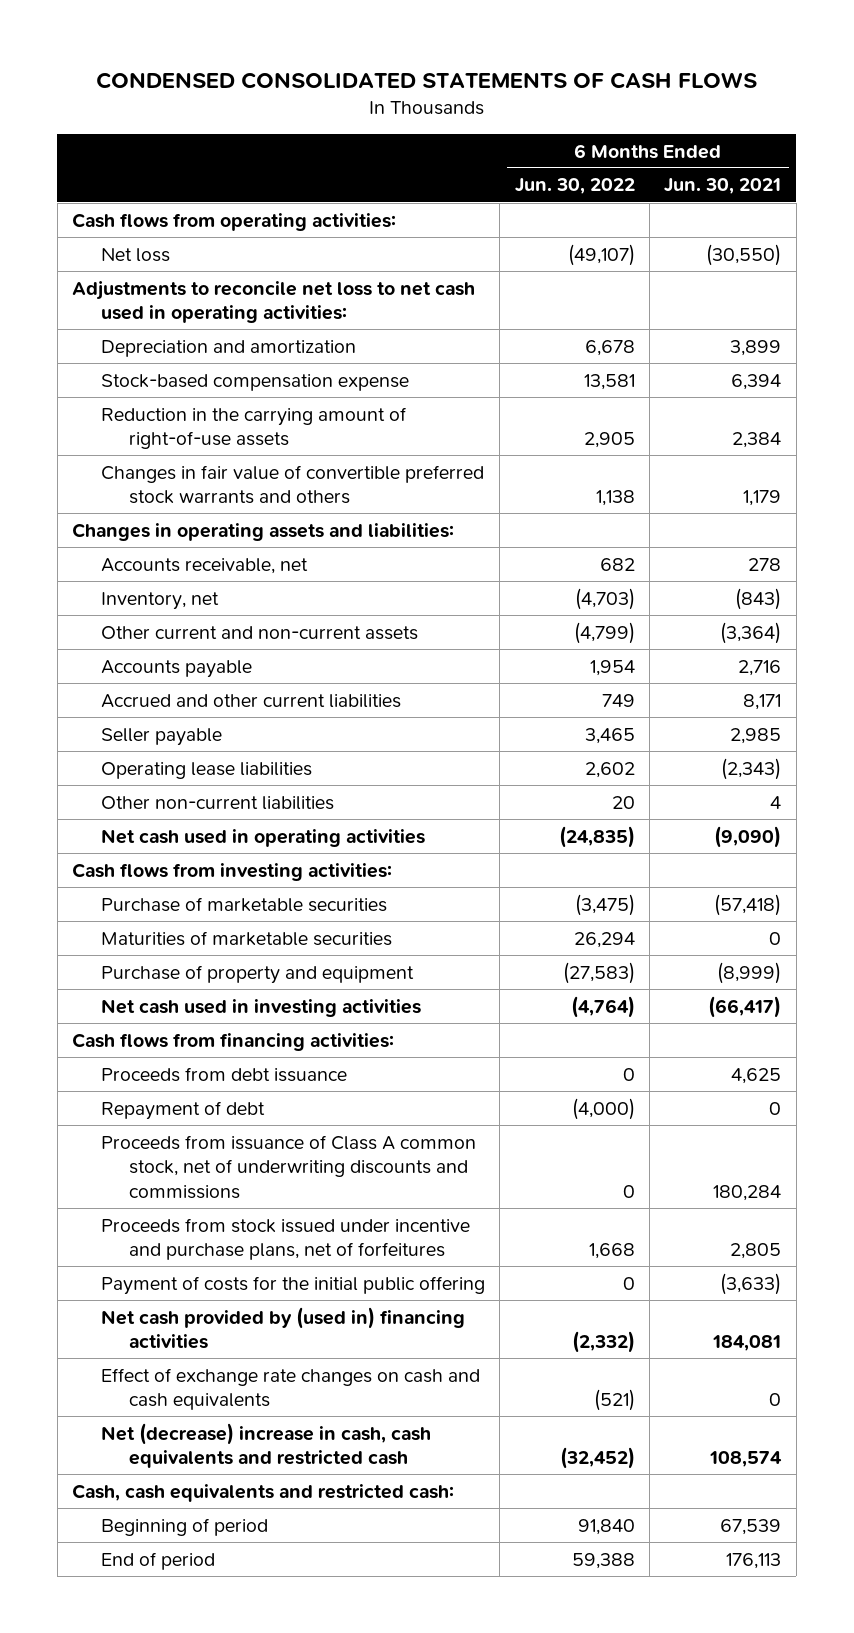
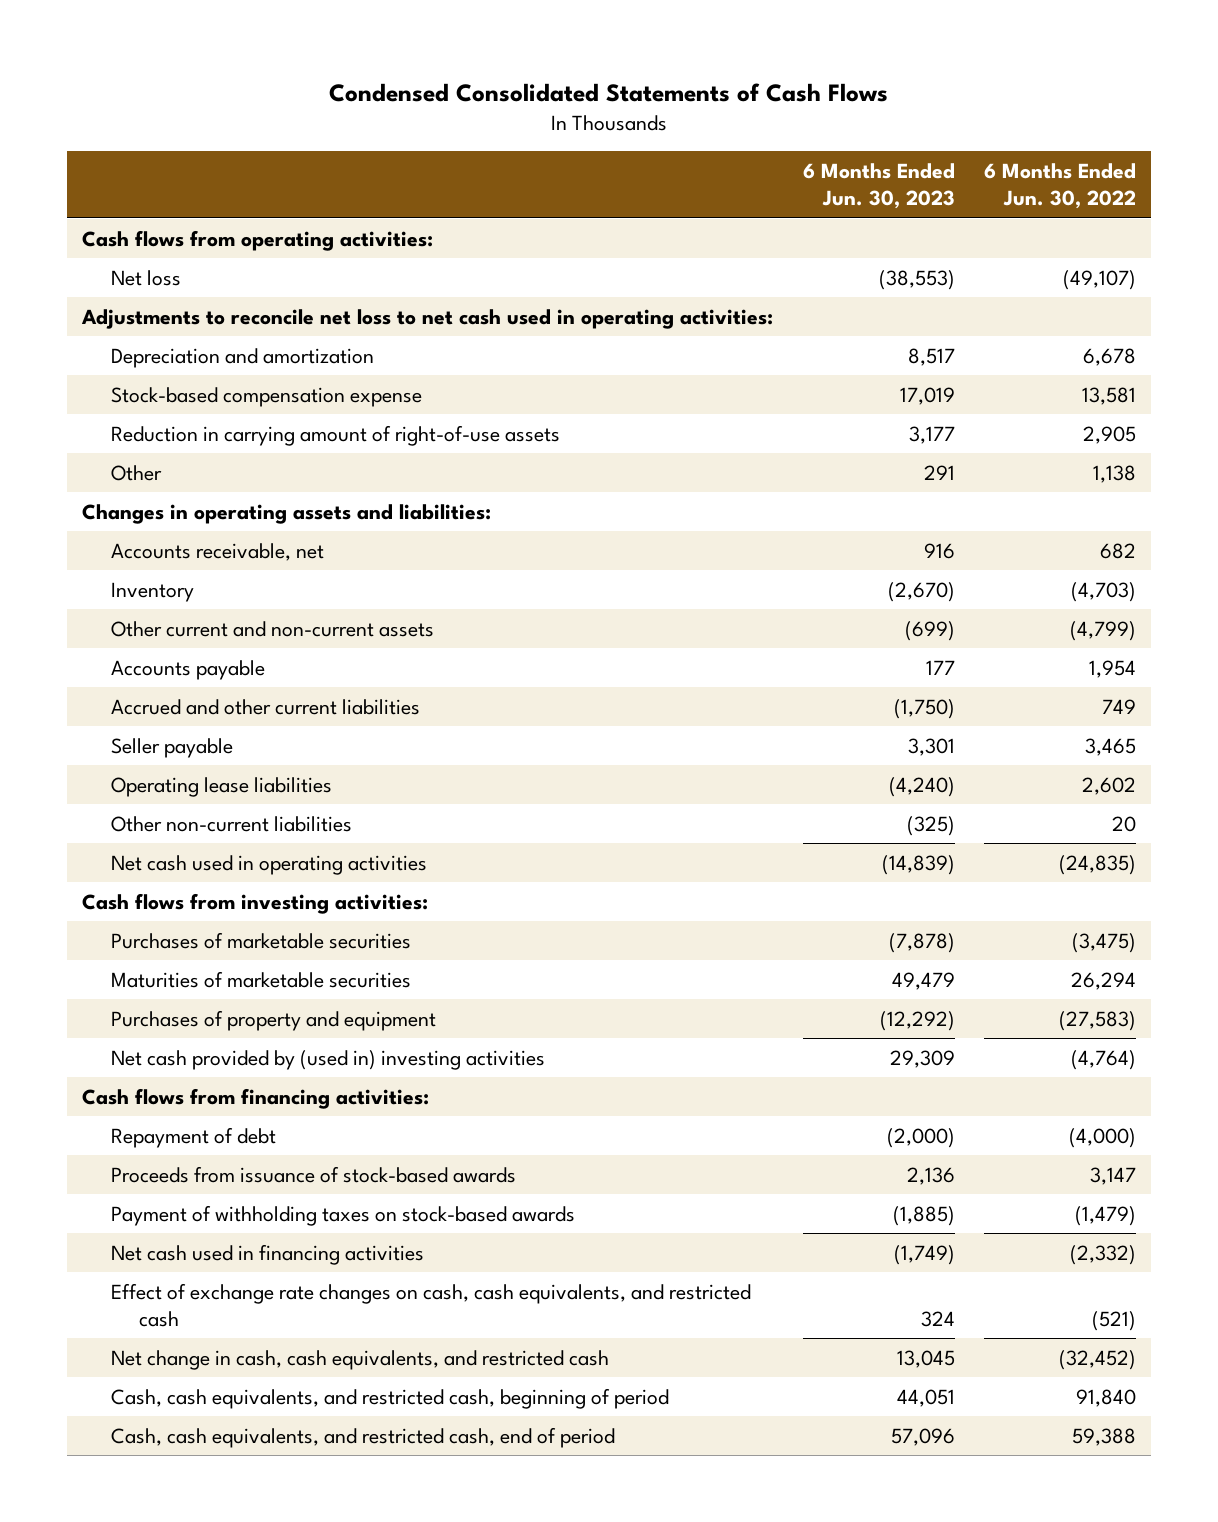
- CONDENSED CONSOLIDATED STATEMENTS OF CASH FLOWS
+ Condensed Consolidated Statements of Cash Flows
- | 6 Months Ended Jun. 30, 2022 | 6 Months Ended Jun. 30, 2021
+ | 6 Months Ended Jun. 30, 2023 | 6 Months Ended Jun. 30, 2022
- Reduction in the carrying amount of right-of-use assets | 2,905 | 2,384
- Changes in fair value of convertible preferred stock warrants and others | 1,138 | 1,179
+ Reduction in carrying amount of right-of-use assets | 3,177 | 2,905
+ Other | 291 | 1,138
- Inventory, net | (4,703) | (843)
+ Inventory | (2,670) | (4,703)
- Purchase of marketable securities | (3,475) | (57,418)
+ Purchases of marketable securities | (7,878) | (3,475)
- Purchase of property and equipment | (27,583) | (8,999)
- Net cash used in investing activities | (4,764) | (66,417)
+ Purchases of property and equipment | (12,292) | (27,583)
+ Net cash provided by (used in) investing activities | 29,309 | (4,764)
- Proceeds from debt issuance | 0 | 4,625
- Proceeds from issuance of Class A common stock, net of underwriting discounts and commissions | 0 | 180,284
- Proceeds from stock issued under incentive and purchase plans, net of forfeitures | 1,668 | 2,805
- Payment of costs for the initial public offering | 0 | (3,633)
- Net cash provided by (used in) financing activities | (2,332) | 184,081
- Effect of exchange rate changes on cash and cash equivalents | (521) | 0
- Net (decrease) increase in cash, cash equivalents and restricted cash | (32,452) | 108,574
- Cash, cash equivalents and restricted cash:
- Beginning of period | 91,840 | 67,539
- End of period | 59,388 | 176,113
+ Proceeds from issuance of stock-based awards | 2,136 | 3,147
+ Payment of withholding taxes on stock-based awards | (1,885) | (1,479)
+ Net cash used in financing activities | (1,749) | (2,332)
+ Effect of exchange rate changes on cash, cash equivalents, and restricted cash | 324 | (521)
+ Net change in cash, cash equivalents, and restricted cash | 13,045 | (32,452)
+ Cash, cash equivalents, and restricted cash, beginning of period | 44,051 | 91,840
+ Cash, cash equivalents, and restricted cash, end of period | 57,096 | 59,388

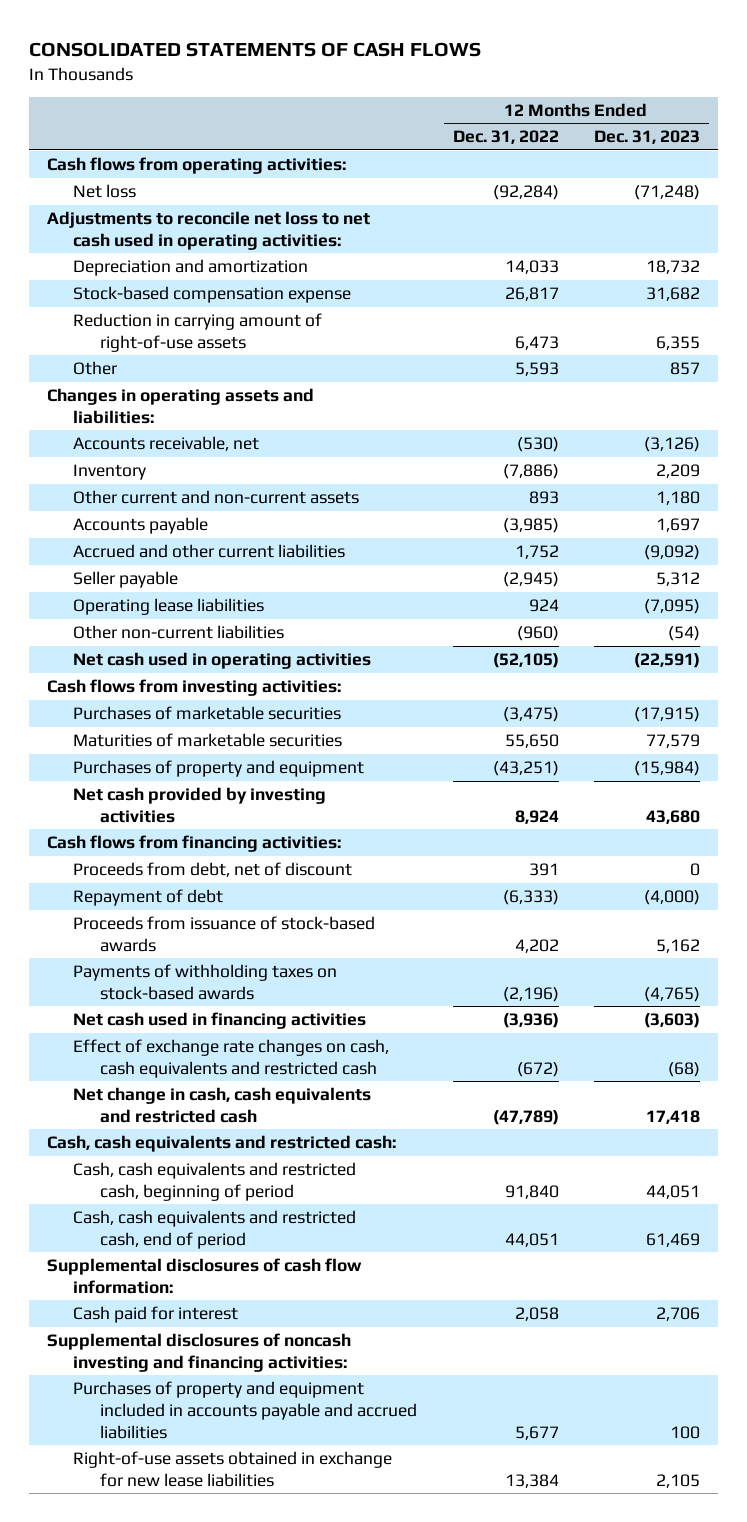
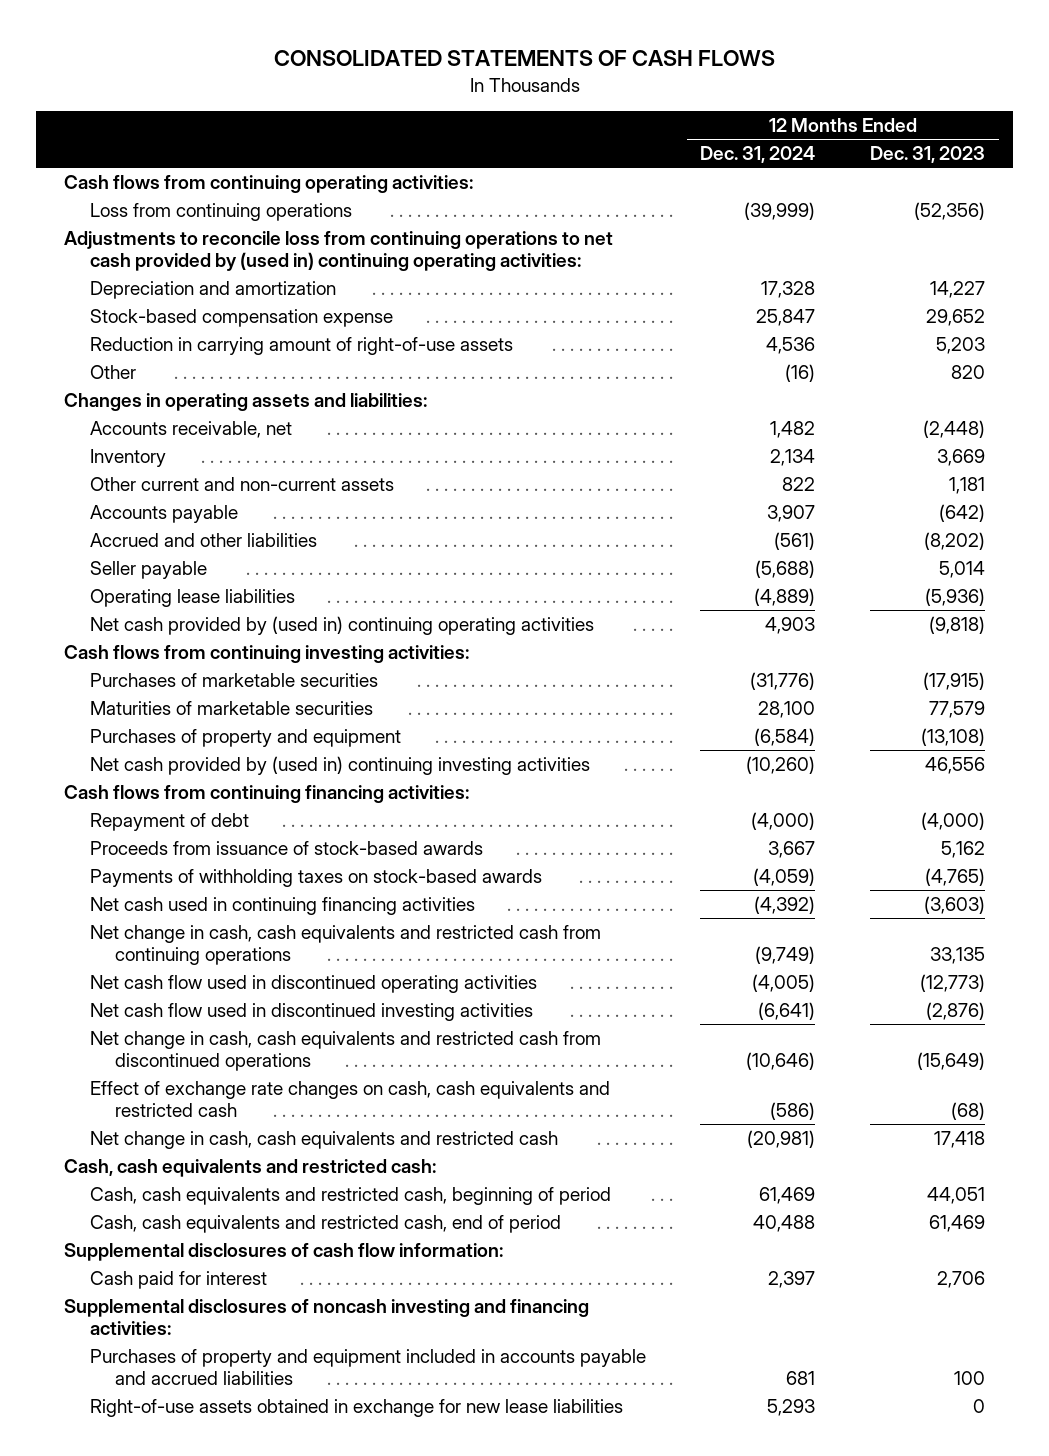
- | 12 Months Ended Dec. 31, 2022 | 12 Months Ended Dec. 31, 2023
+ | 12 Months Ended Dec. 31, 2024 | 12 Months Ended Dec. 31, 2023
- Cash flows from operating activities:
- Net loss | (92,284) | (71,248)
- Adjustments to reconcile net loss to net cash used in operating activities:
- Depreciation and amortization | 14,033 | 18,732
- Stock-based compensation expense | 26,817 | 31,682
- Reduction in carrying amount of right-of-use assets | 6,473 | 6,355
- Other | 5,593 | 857
+ Cash flows from continuing operating activities:
+ Loss from continuing operations | (39,999) | (52,356)
+ Adjustments to reconcile loss from continuing operations to net cash provided by (used in) continuing operating activities:
+ Depreciation and amortization | 17,328 | 14,227
+ Stock-based compensation expense | 25,847 | 29,652
+ Reduction in carrying amount of right-of-use assets | 4,536 | 5,203
+ Other | (16) | 820
- Accounts receivable, net | (530) | (3,126)
- Inventory | (7,886) | 2,209
- Other current and non-current assets | 893 | 1,180
- Accounts payable | (3,985) | 1,697
- Accrued and other current liabilities | 1,752 | (9,092)
- Seller payable | (2,945) | 5,312
- Operating lease liabilities | 924 | (7,095)
- Other non-current liabilities | (960) | (54)
- Net cash used in operating activities | (52,105) | (22,591)
- Cash flows from investing activities:
+ Accounts receivable, net | 1,482 | (2,448)
+ Inventory | 2,134 | 3,669
+ Other current and non-current assets | 822 | 1,181
+ Accounts payable | 3,907 | (642)
+ Accrued and other liabilities | (561) | (8,202)
+ Seller payable | (5,688) | 5,014
+ Operating lease liabilities | (4,889) | (5,936)
+ Net cash provided by (used in) continuing operating activities | 4,903 | (9,818)
+ Cash flows from continuing investing activities:
- Purchases of property and equipment | (43,251) | (15,984)
- Net cash provided by investing activities | 8,924 | 43,680
- Cash flows from financing activities:
- Proceeds from debt, net of discount | 391 | 0
+ Purchases of property and equipment | (6,584) | (13,108)
+ Net cash provided by (used in) continuing investing activities | (10,260) | 46,556
+ Cash flows from continuing financing activities:
- Net cash used in financing activities | (3,936) | (3,603)
+ Net cash used in continuing financing activities | (4,392) | (3,603)
+ Net change in cash, cash equivalents and restricted cash from continuing operations | (9,749) | 33,135
+ Net cash flow used in discontinued operating activities | (4,005) | (12,773)
+ Net cash flow used in discontinued investing activities | (6,641) | (2,876)
+ Net change in cash, cash equivalents and restricted cash from discontinued operations | (10,646) | (15,649)
- Right-of-use assets obtained in exchange for new lease liabilities | 13,384 | 2,105
+ Right-of-use assets obtained in exchange for new lease liabilities | 5,293 | 0

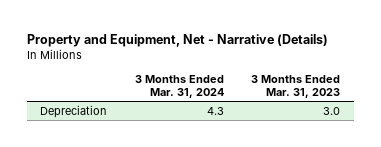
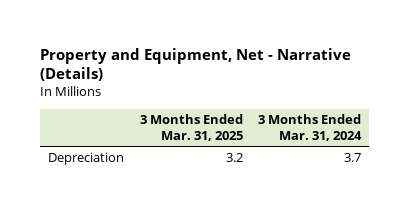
- | 3 Months Ended Mar. 31, 2024 | 3 Months Ended Mar. 31, 2023
+ | 3 Months Ended Mar. 31, 2025 | 3 Months Ended Mar. 31, 2024
- Depreciation | 4.3 | 3.0
+ Depreciation | 3.2 | 3.7

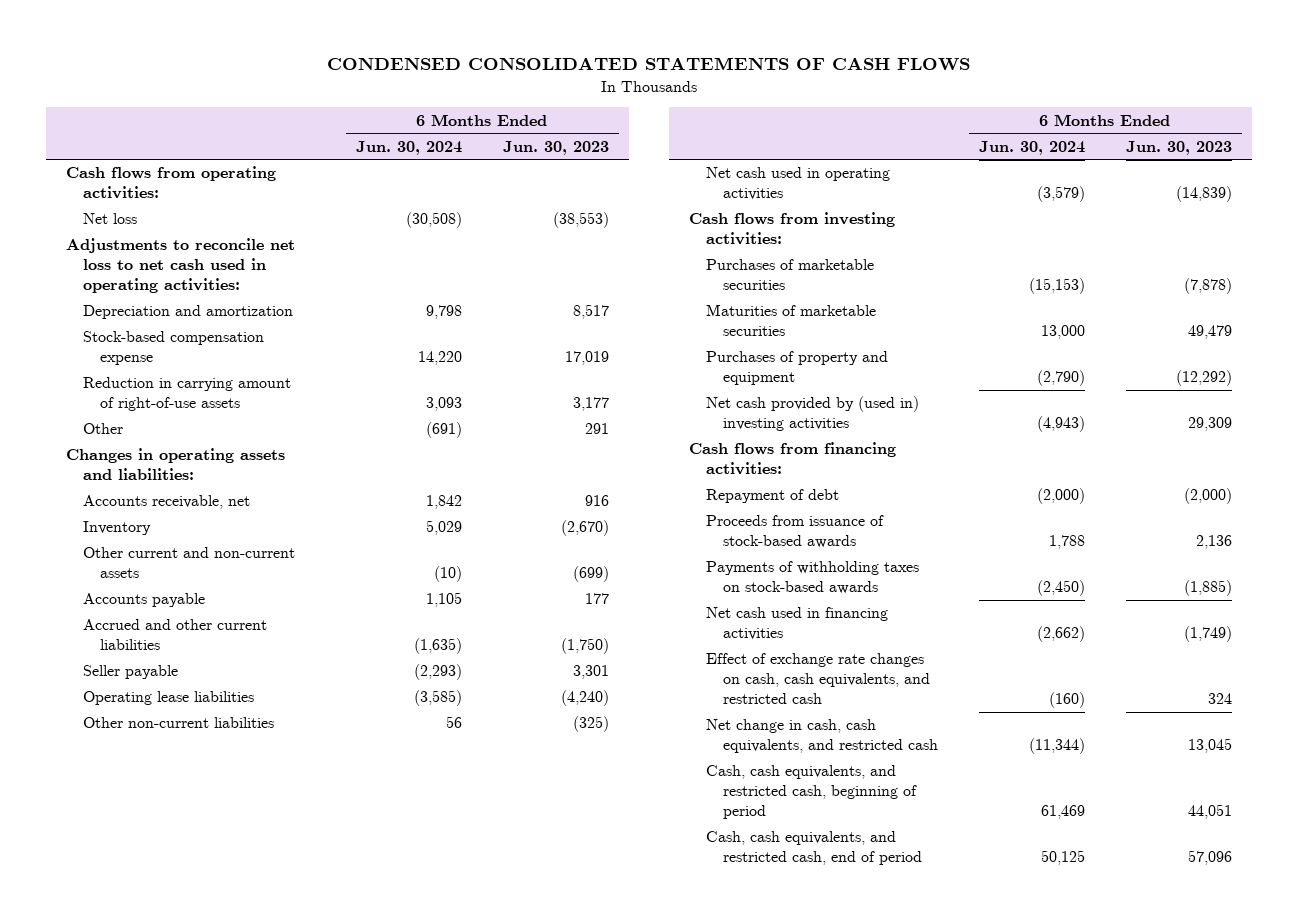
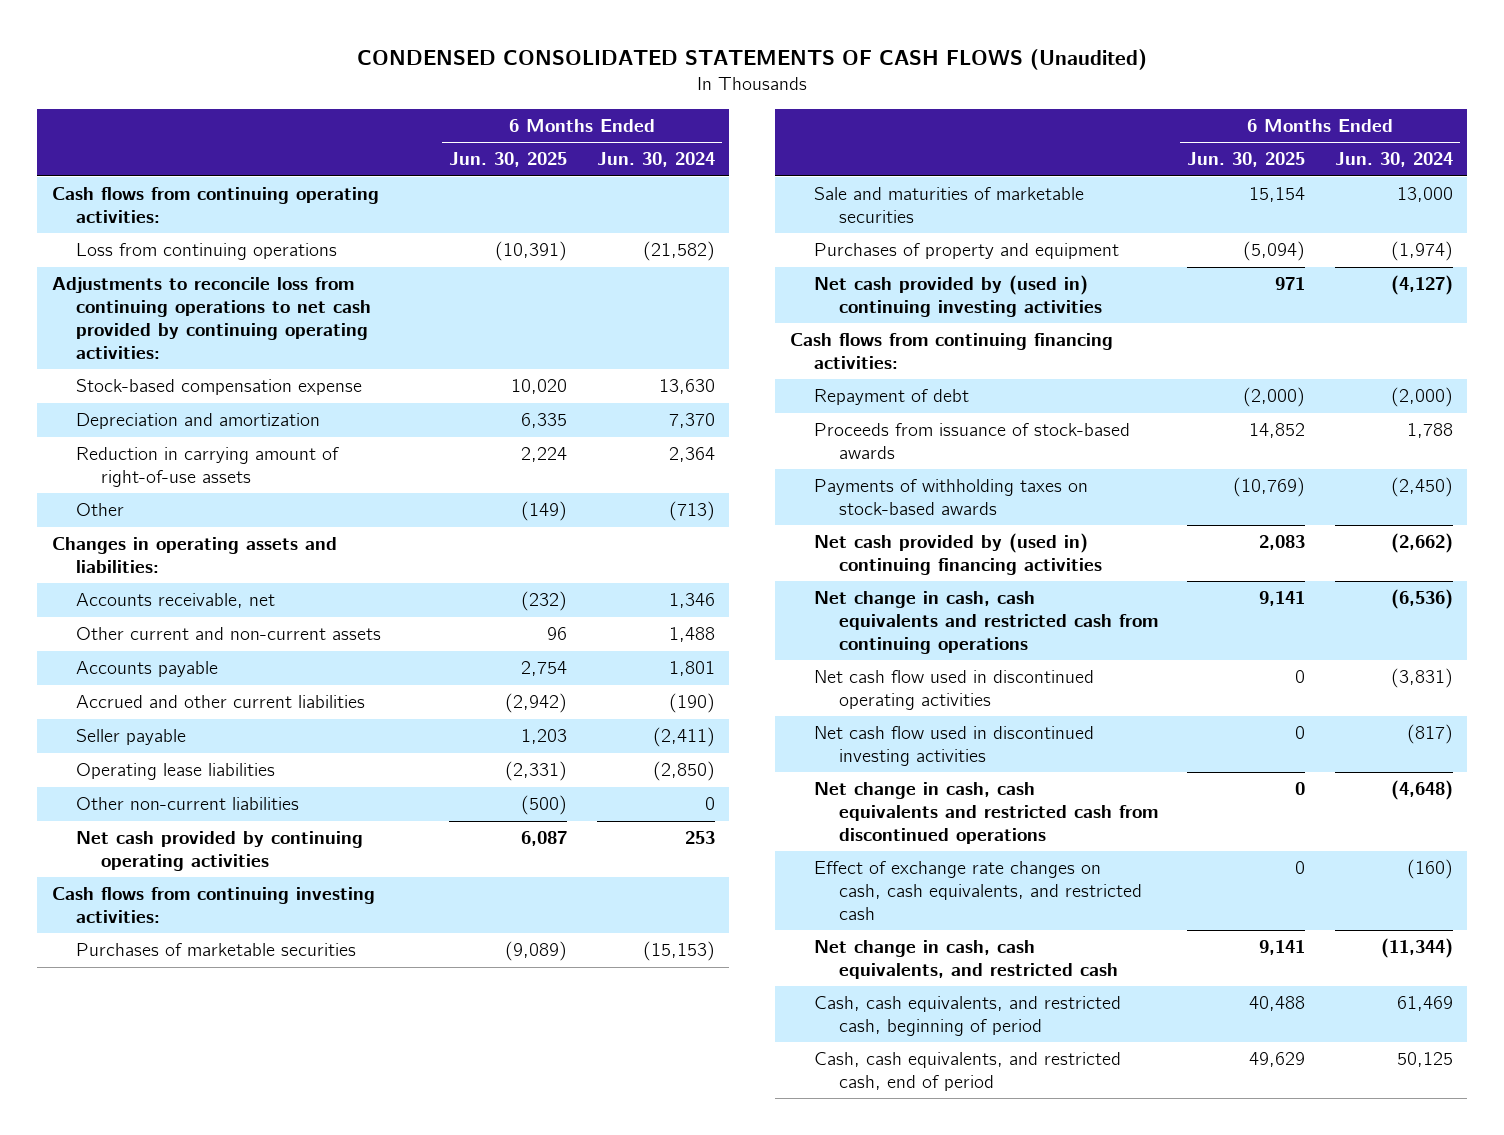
- CONDENSED CONSOLIDATED STATEMENTS OF CASH FLOWS
+ CONDENSED CONSOLIDATED STATEMENTS OF CASH FLOWS (Unaudited)
- | 6 Months Ended Jun. 30, 2024 | 6 Months Ended Jun. 30, 2023
+ | 6 Months Ended Jun. 30, 2025 | 6 Months Ended Jun. 30, 2024
- Cash flows from operating activities:
- Net loss | (30,508) | (38,553)
- Adjustments to reconcile net loss to net cash used in operating activities:
- Depreciation and amortization | 9,798 | 8,517
- Stock-based compensation expense | 14,220 | 17,019
- Reduction in carrying amount of right-of-use assets | 3,093 | 3,177
- Other | (691) | 291
+ Cash flows from continuing operating activities:
+ Loss from continuing operations | (10,391) | (21,582)
+ Adjustments to reconcile loss from continuing operations to net cash provided by continuing operating activities:
+ Stock-based compensation expense | 10,020 | 13,630
+ Depreciation and amortization | 6,335 | 7,370
+ Reduction in carrying amount of right-of-use assets | 2,224 | 2,364
+ Other | (149) | (713)
- Accounts receivable, net | 1,842 | 916
- Inventory | 5,029 | (2,670)
- Other current and non-current assets | (10) | (699)
- Accounts payable | 1,105 | 177
- Accrued and other current liabilities | (1,635) | (1,750)
- Seller payable | (2,293) | 3,301
- Operating lease liabilities | (3,585) | (4,240)
- Other non-current liabilities | 56 | (325)
- Net cash used in operating activities | (3,579) | (14,839)
- Cash flows from investing activities:
+ Accounts receivable, net | (232) | 1,346
+ Other current and non-current assets | 96 | 1,488
+ Accounts payable | 2,754 | 1,801
+ Accrued and other current liabilities | (2,942) | (190)
+ Seller payable | 1,203 | (2,411)
+ Operating lease liabilities | (2,331) | (2,850)
+ Other non-current liabilities | (500) | 0
+ Net cash provided by continuing operating activities | 6,087 | 253
+ Cash flows from continuing investing activities:
- Maturities of marketable securities | 13,000 | 49,479
- Purchases of property and equipment | (2,790) | (12,292)
- Net cash provided by (used in) investing activities | (4,943) | 29,309
- Cash flows from financing activities:
+ Sale and maturities of marketable securities | 15,154 | 13,000
+ Purchases of property and equipment | (5,094) | (1,974)
+ Net cash provided by (used in) continuing investing activities | 971 | (4,127)
+ Cash flows from continuing financing activities:
- Net cash used in financing activities | (2,662) | (1,749)
+ Net cash provided by (used in) continuing financing activities | 2,083 | (2,662)
+ Net change in cash, cash equivalents and restricted cash from continuing operations | 9,141 | (6,536)
+ Net cash flow used in discontinued operating activities | 0 | (3,831)
+ Net cash flow used in discontinued investing activities | 0 | (817)
+ Net change in cash, cash equivalents and restricted cash from discontinued operations | 0 | (4,648)

